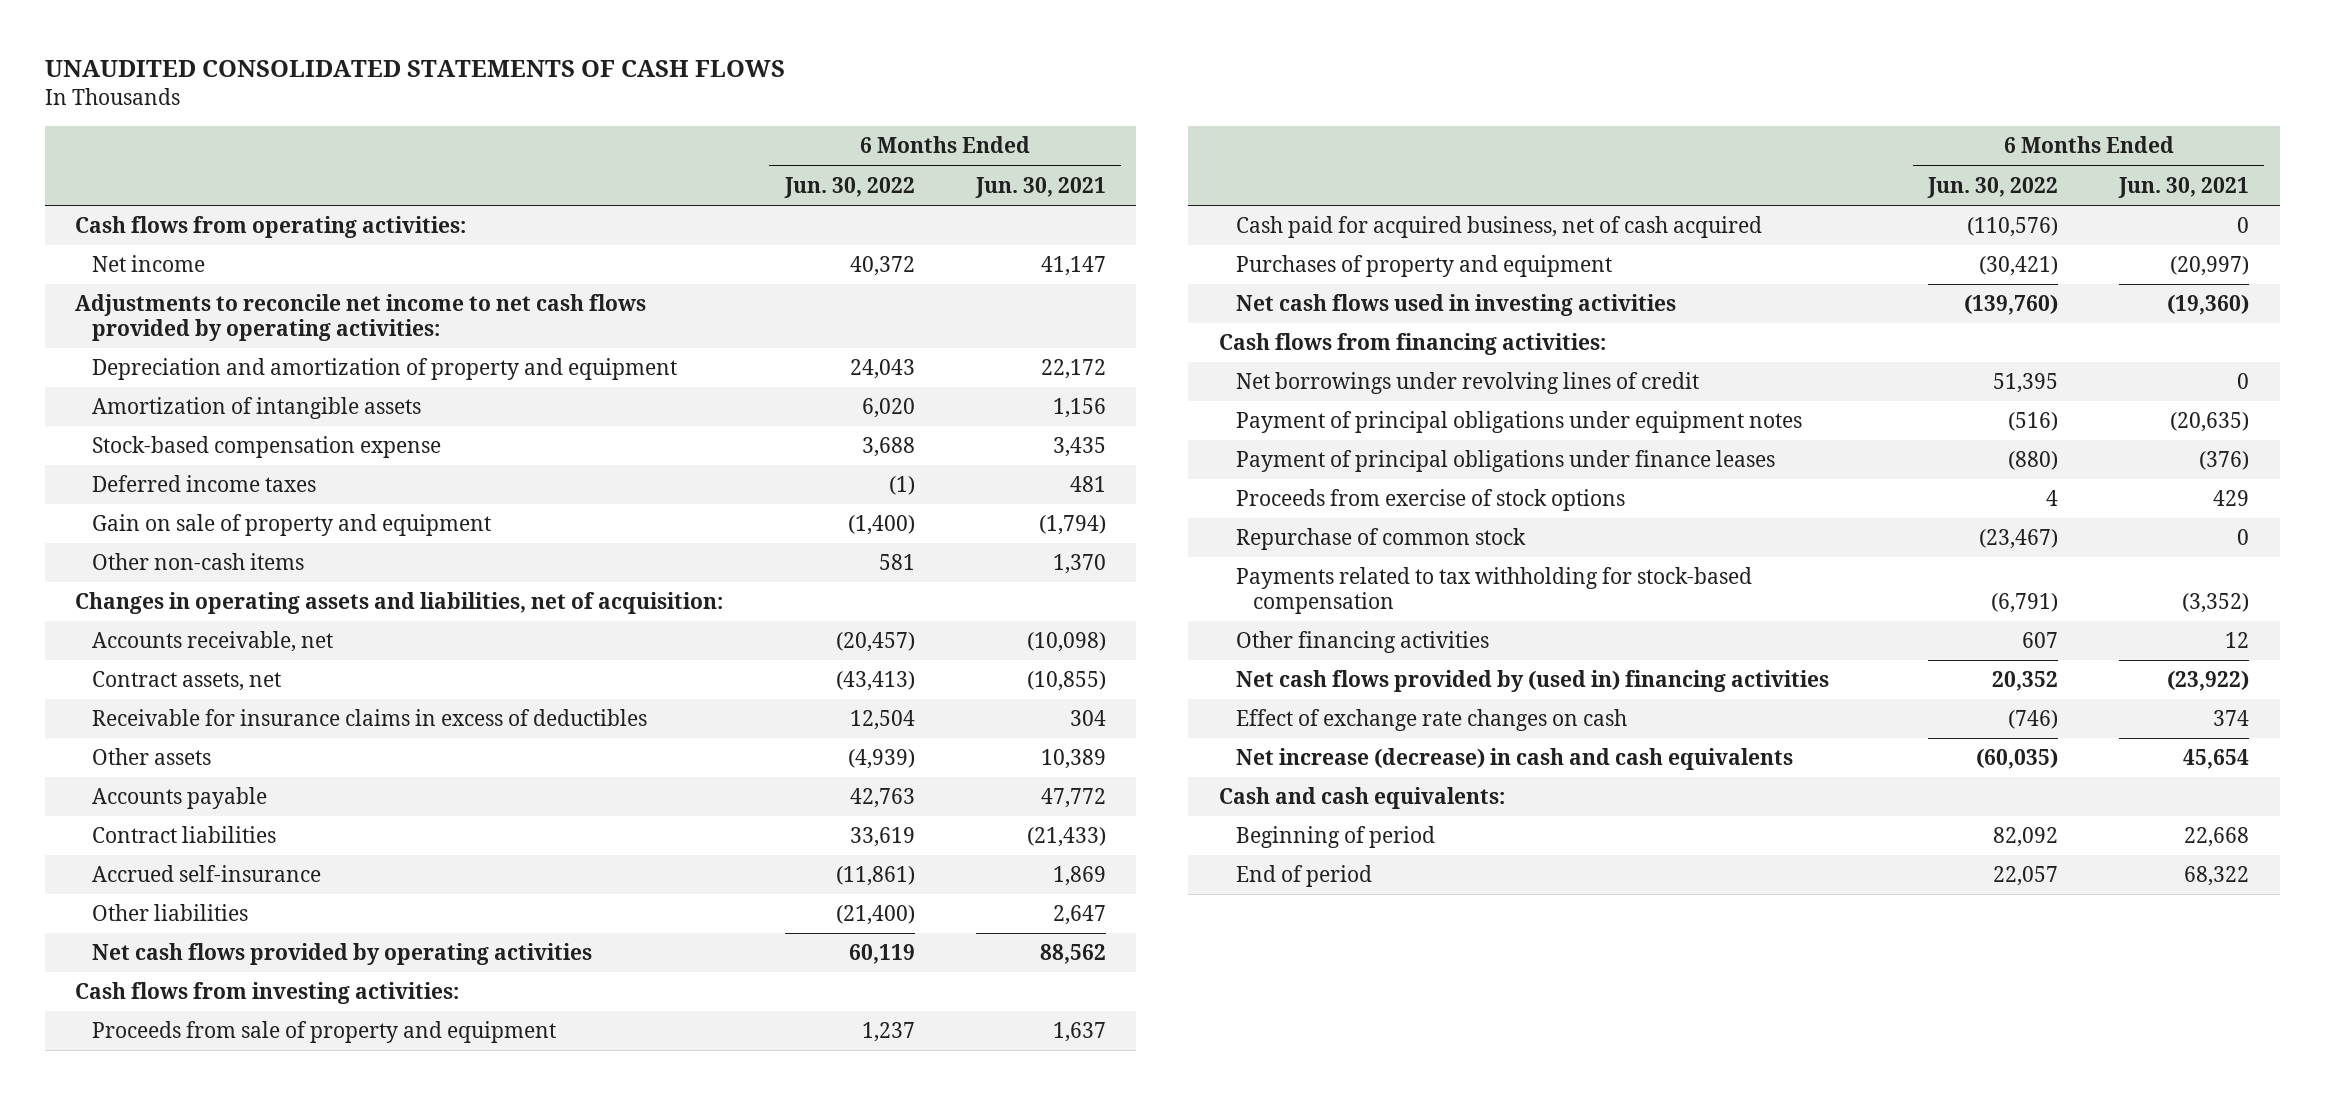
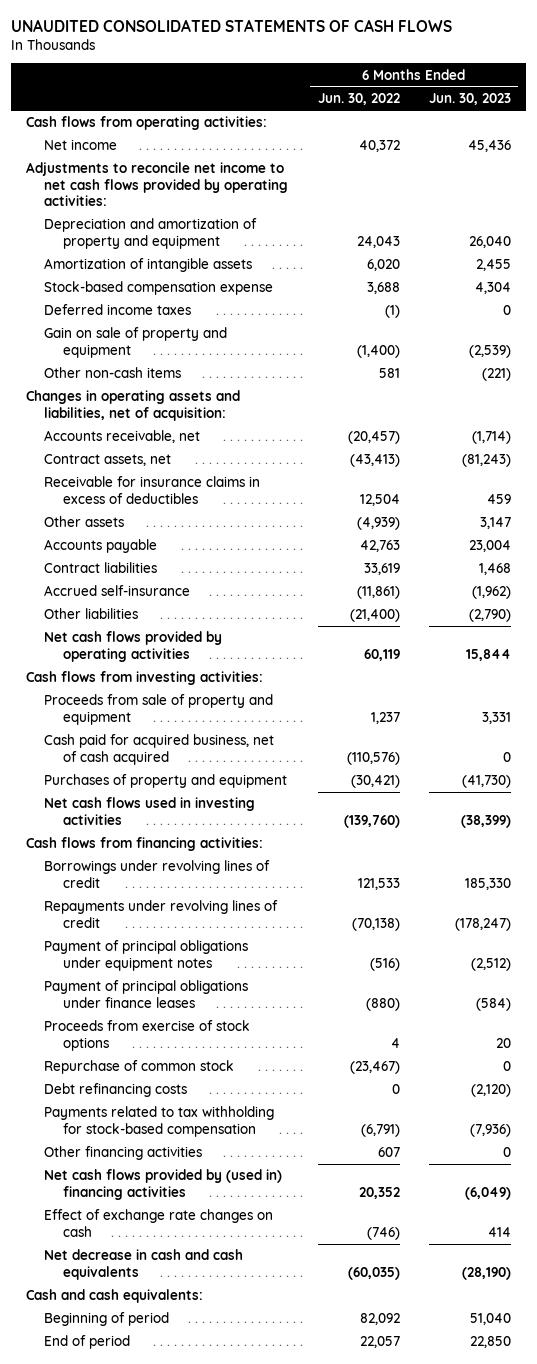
- | 6 Months Ended Jun. 30, 2022 | 6 Months Ended Jun. 30, 2021
+ | 6 Months Ended Jun. 30, 2022 | 6 Months Ended Jun. 30, 2023
- Net borrowings under revolving lines of credit | 51,395 | 0
+ Borrowings under revolving lines of credit | 121,533 | 185,330
+ Repayments under revolving lines of credit | (70,138) | (178,247)
+ Debt refinancing costs | 0 | (2,120)
- Net increase (decrease) in cash and cash equivalents | (60,035) | 45,654
+ Net decrease in cash and cash equivalents | (60,035) | (28,190)

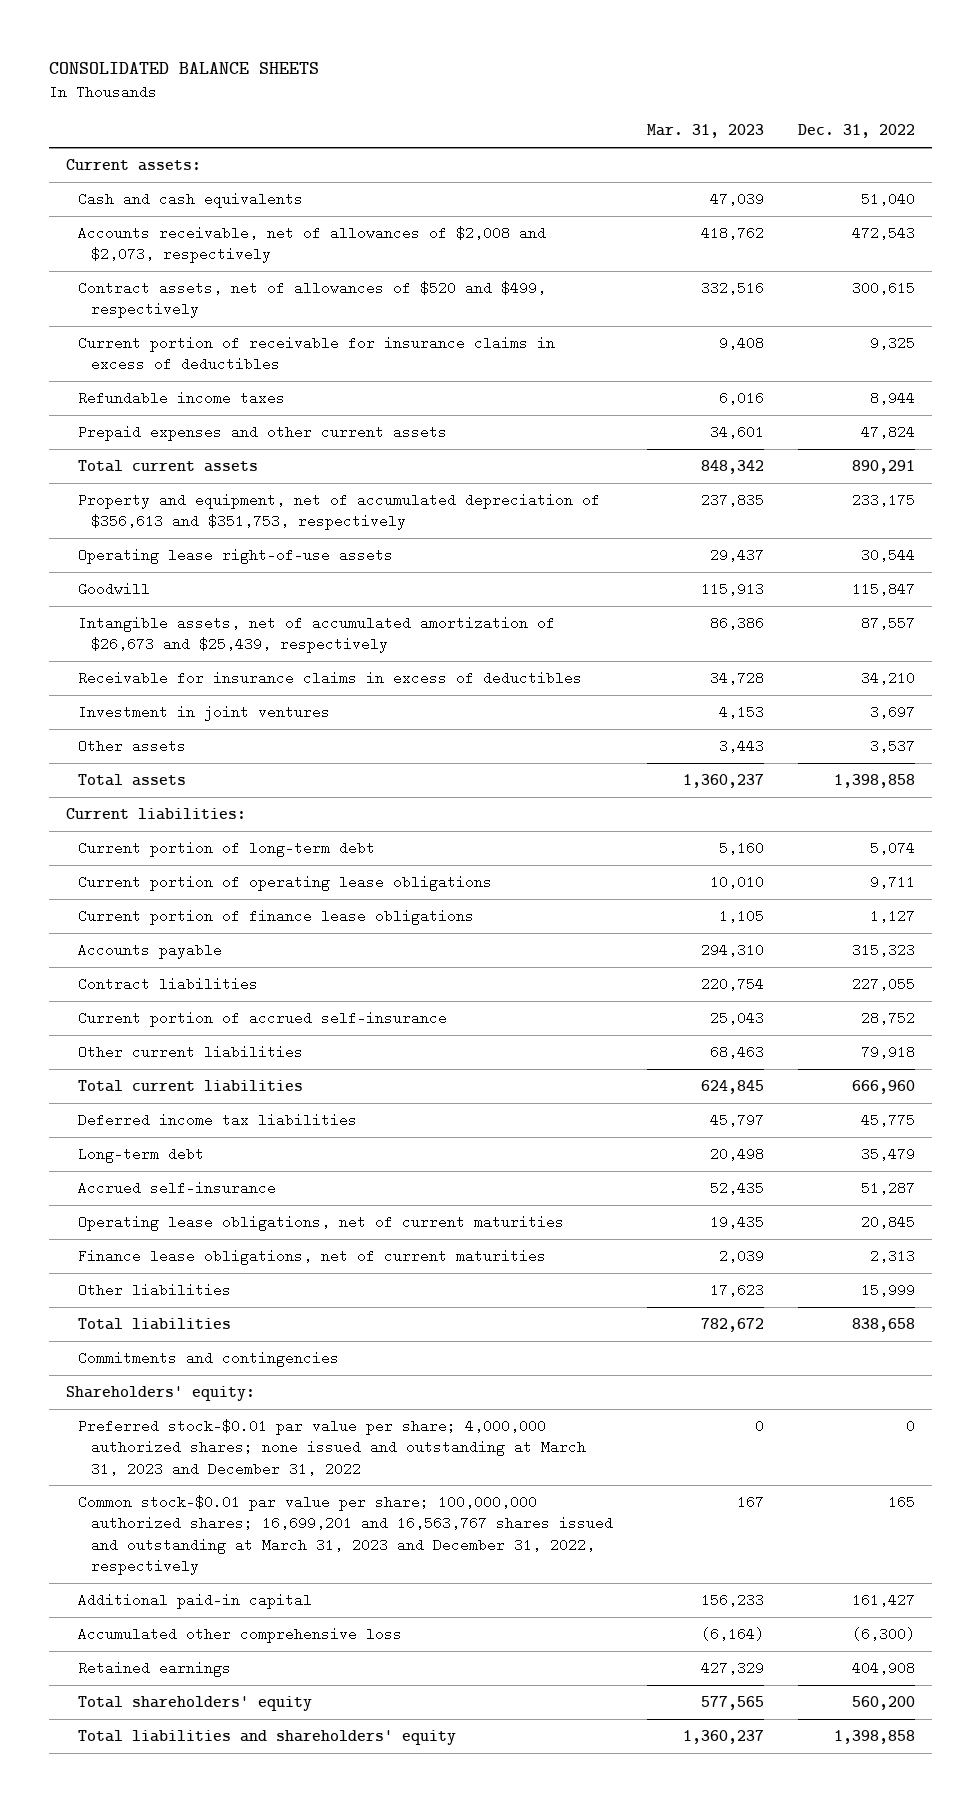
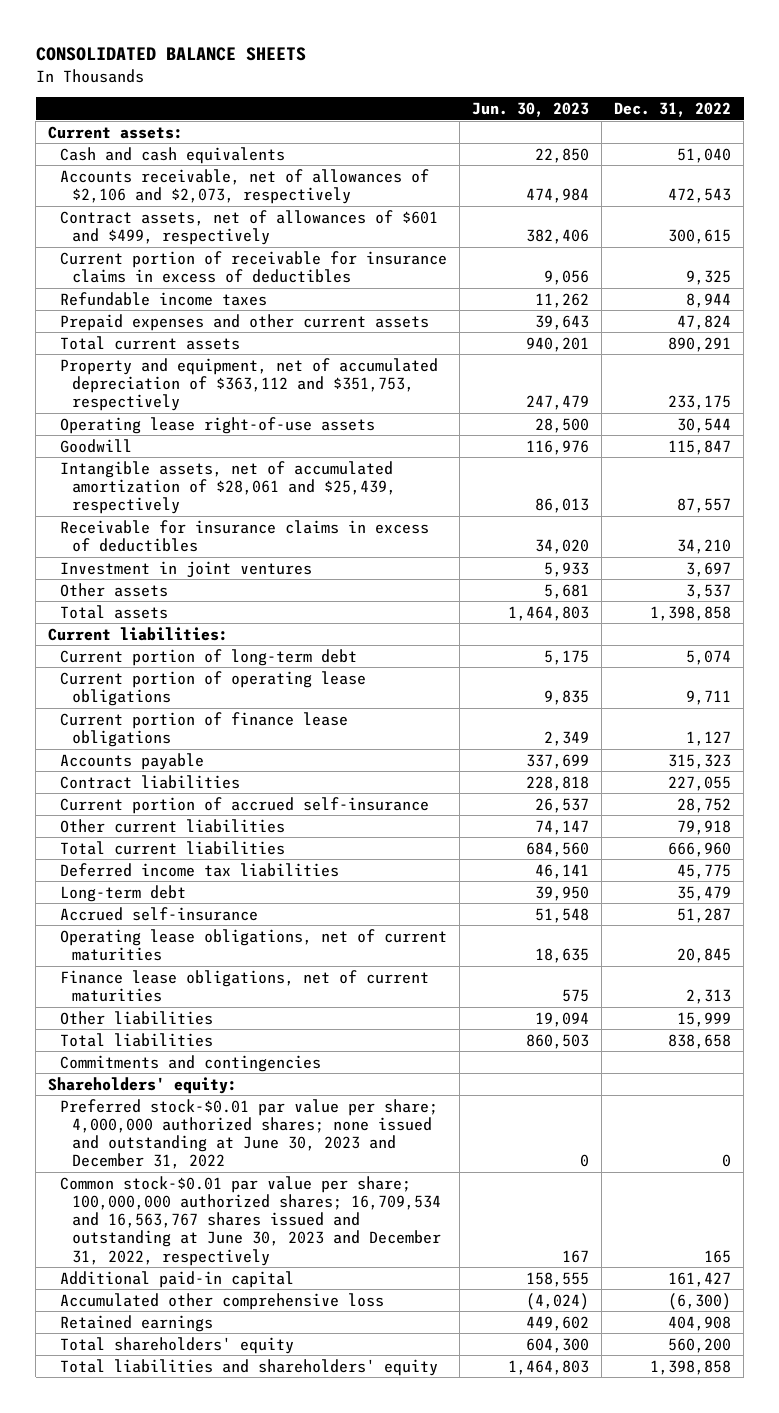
- | Mar. 31, 2023 | Dec. 31, 2022
+ | Jun. 30, 2023 | Dec. 31, 2022
- Accounts receivable, net of allowances of $2,008 and $2,073, respectively | 418,762 | 472,543
- Contract assets, net of allowances of $520 and $499, respectively | 332,516 | 300,615
+ Accounts receivable, net of allowances of $2,106 and $2,073, respectively | 474,984 | 472,543
+ Contract assets, net of allowances of $601 and $499, respectively | 382,406 | 300,615
- Property and equipment, net of accumulated depreciation of $356,613 and $351,753, respectively | 237,835 | 233,175
+ Property and equipment, net of accumulated depreciation of $363,112 and $351,753, respectively | 247,479 | 233,175
- Intangible assets, net of accumulated amortization of $26,673 and $25,439, respectively | 86,386 | 87,557
+ Intangible assets, net of accumulated amortization of $28,061 and $25,439, respectively | 86,013 | 87,557
- Preferred stock-$0.01 par value per share; 4,000,000 authorized shares; none issued and outstanding at March 31, 2023 and December 31, 2022 | 0 | 0
- Common stock-$0.01 par value per share; 100,000,000 authorized shares; 16,699,201 and 16,563,767 shares issued and outstanding at March 31, 2023 and December 31, 2022, respectively | 167 | 165
+ Preferred stock-$0.01 par value per share; 4,000,000 authorized shares; none issued and outstanding at June 30, 2023 and December 31, 2022 | 0 | 0
+ Common stock-$0.01 par value per share; 100,000,000 authorized shares; 16,709,534 and 16,563,767 shares issued and outstanding at June 30, 2023 and December 31, 2022, respectively | 167 | 165

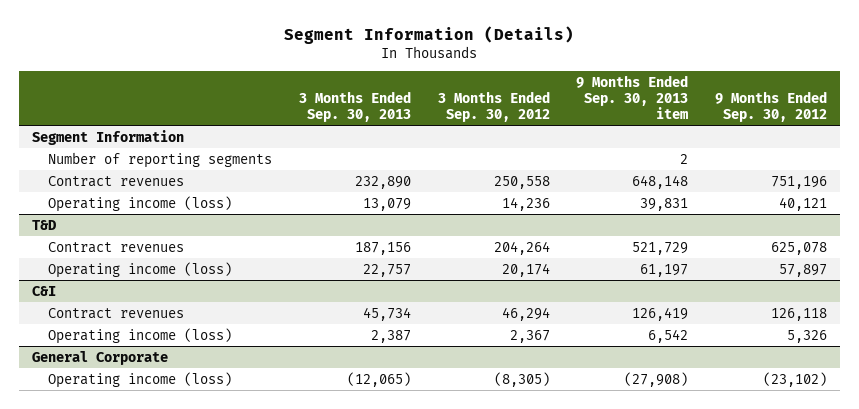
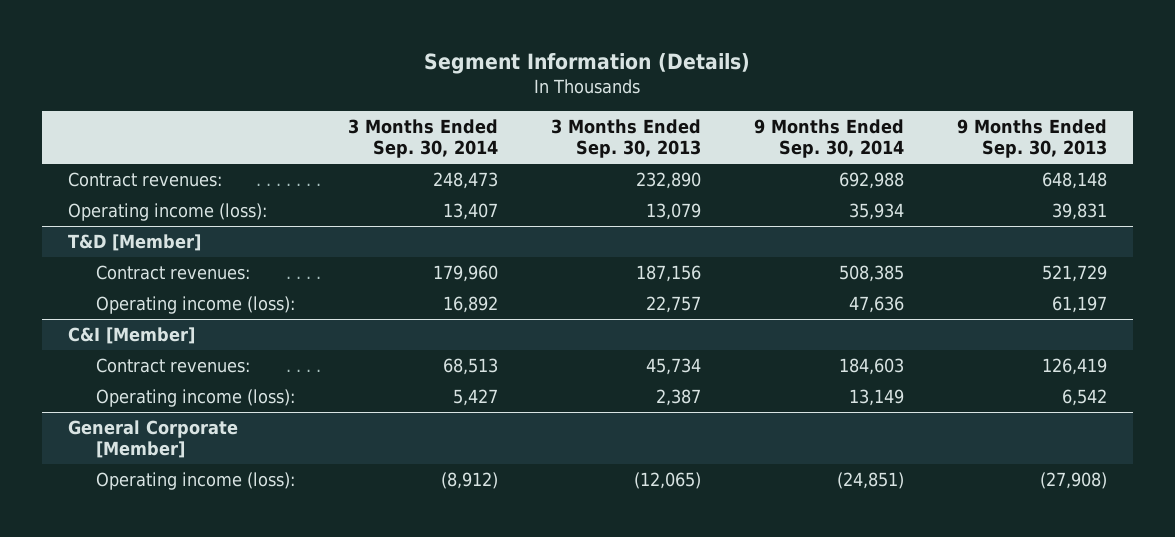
- | 3 Months Ended Sep. 30, 2013 | 3 Months Ended Sep. 30, 2012 | 9 Months Ended Sep. 30, 2013 item | 9 Months Ended Sep. 30, 2012
+ | 3 Months Ended Sep. 30, 2014 | 3 Months Ended Sep. 30, 2013 | 9 Months Ended Sep. 30, 2014 | 9 Months Ended Sep. 30, 2013
- Segment Information
- Number of reporting segments | | | 2 |
- Contract revenues | 232,890 | 250,558 | 648,148 | 751,196
- Operating income (loss) | 13,079 | 14,236 | 39,831 | 40,121
- T&D
- Contract revenues | 187,156 | 204,264 | 521,729 | 625,078
- Operating income (loss) | 22,757 | 20,174 | 61,197 | 57,897
- C&I
- Contract revenues | 45,734 | 46,294 | 126,419 | 126,118
- Operating income (loss) | 2,387 | 2,367 | 6,542 | 5,326
- General Corporate
- Operating income (loss) | (12,065) | (8,305) | (27,908) | (23,102)
+ Contract revenues: | 248,473 | 232,890 | 692,988 | 648,148
+ Operating income (loss): | 13,407 | 13,079 | 35,934 | 39,831
+ T&D [Member]
+ Contract revenues: | 179,960 | 187,156 | 508,385 | 521,729
+ Operating income (loss): | 16,892 | 22,757 | 47,636 | 61,197
+ C&I [Member]
+ Contract revenues: | 68,513 | 45,734 | 184,603 | 126,419
+ Operating income (loss): | 5,427 | 2,387 | 13,149 | 6,542
+ General Corporate [Member]
+ Operating income (loss): | (8,912) | (12,065) | (24,851) | (27,908)

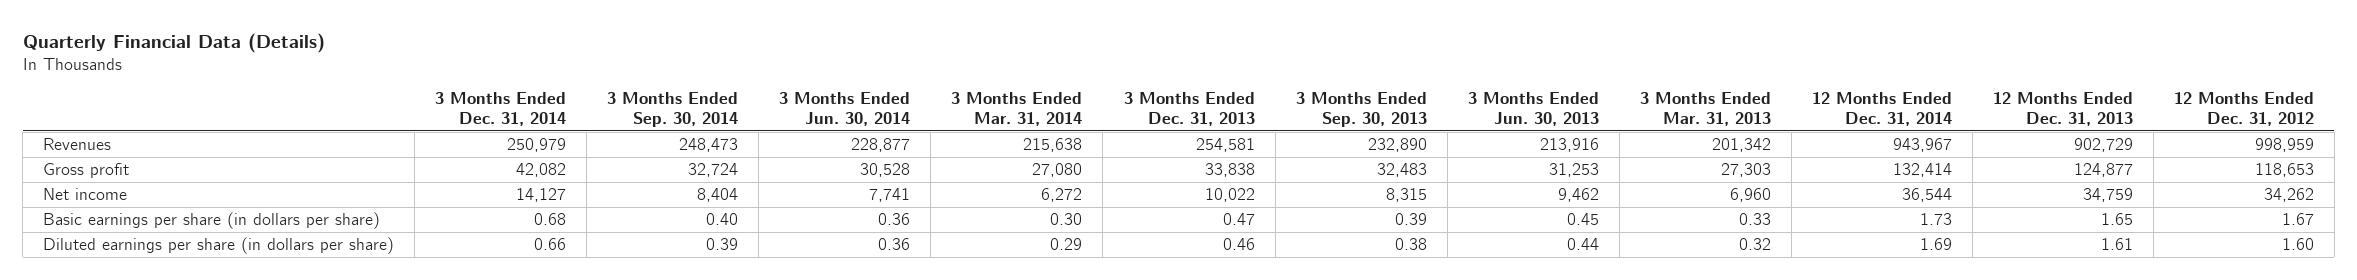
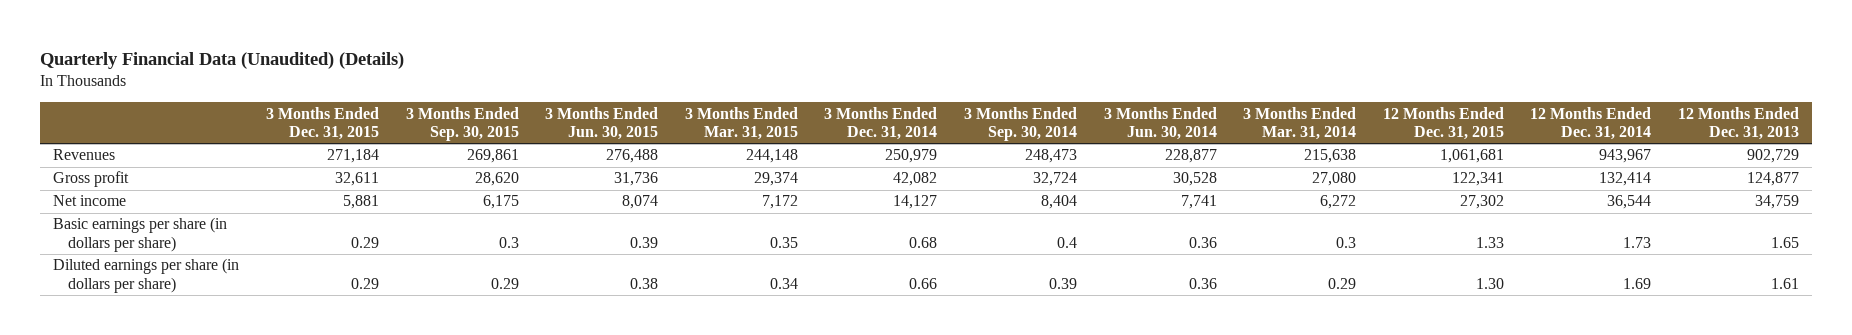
- Quarterly Financial Data (Details)
+ Quarterly Financial Data (Unaudited) (Details)
- | 3 Months Ended Dec. 31, 2014 | 3 Months Ended Sep. 30, 2014 | 3 Months Ended Jun. 30, 2014 | 3 Months Ended Mar. 31, 2014 | 3 Months Ended Dec. 31, 2013 | 3 Months Ended Sep. 30, 2013 | 3 Months Ended Jun. 30, 2013 | 3 Months Ended Mar. 31, 2013 | 12 Months Ended Dec. 31, 2014 | 12 Months Ended Dec. 31, 2013 | 12 Months Ended Dec. 31, 2012
+ | 3 Months Ended Dec. 31, 2015 | 3 Months Ended Sep. 30, 2015 | 3 Months Ended Jun. 30, 2015 | 3 Months Ended Mar. 31, 2015 | 3 Months Ended Dec. 31, 2014 | 3 Months Ended Sep. 30, 2014 | 3 Months Ended Jun. 30, 2014 | 3 Months Ended Mar. 31, 2014 | 12 Months Ended Dec. 31, 2015 | 12 Months Ended Dec. 31, 2014 | 12 Months Ended Dec. 31, 2013
- Basic earnings per share (in dollars per share) | 0.68 | 0.40 | 0.36 | 0.30 | 0.47 | 0.39 | 0.45 | 0.33 | 1.73 | 1.65 | 1.67
+ Basic earnings per share (in dollars per share) | 0.29 | 0.3 | 0.39 | 0.35 | 0.68 | 0.4 | 0.36 | 0.3 | 1.33 | 1.73 | 1.65

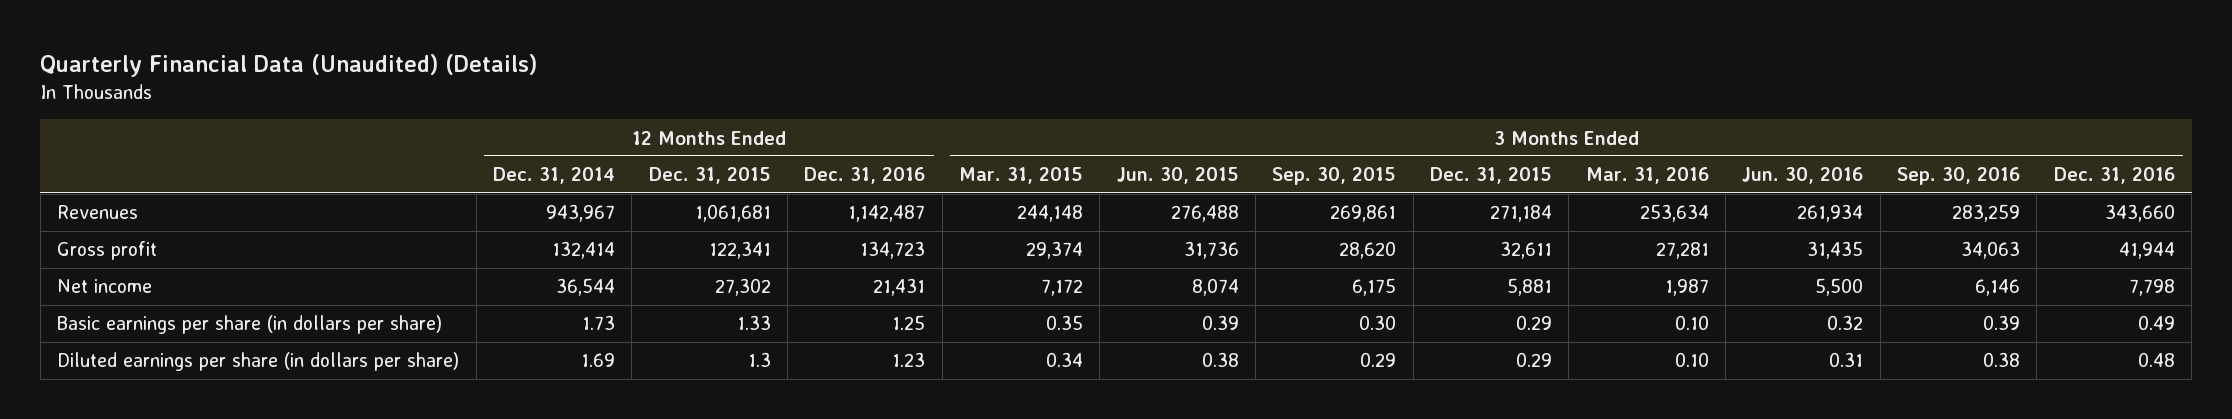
- | 3 Months Ended Dec. 31, 2015 | 3 Months Ended Sep. 30, 2015 | 3 Months Ended Jun. 30, 2015 | 3 Months Ended Mar. 31, 2015 | 3 Months Ended Dec. 31, 2014 | 3 Months Ended Sep. 30, 2014 | 3 Months Ended Jun. 30, 2014 | 3 Months Ended Mar. 31, 2014 | 12 Months Ended Dec. 31, 2015 | 12 Months Ended Dec. 31, 2014 | 12 Months Ended Dec. 31, 2013
+ | 12 Months Ended Dec. 31, 2014 | 12 Months Ended Dec. 31, 2015 | 12 Months Ended Dec. 31, 2016 | 3 Months Ended Mar. 31, 2015 | 3 Months Ended Jun. 30, 2015 | 3 Months Ended Sep. 30, 2015 | 3 Months Ended Dec. 31, 2015 | 3 Months Ended Mar. 31, 2016 | 3 Months Ended Jun. 30, 2016 | 3 Months Ended Sep. 30, 2016 | 3 Months Ended Dec. 31, 2016
- Basic earnings per share (in dollars per share) | 0.29 | 0.3 | 0.39 | 0.35 | 0.68 | 0.4 | 0.36 | 0.3 | 1.33 | 1.73 | 1.65
- Diluted earnings per share (in dollars per share) | 0.29 | 0.29 | 0.38 | 0.34 | 0.66 | 0.39 | 0.36 | 0.29 | 1.30 | 1.69 | 1.61
+ Basic earnings per share (in dollars per share) | 1.73 | 1.33 | 1.25 | 0.35 | 0.39 | 0.30 | 0.29 | 0.10 | 0.32 | 0.39 | 0.49
+ Diluted earnings per share (in dollars per share) | 1.69 | 1.3 | 1.23 | 0.34 | 0.38 | 0.29 | 0.29 | 0.10 | 0.31 | 0.38 | 0.48

